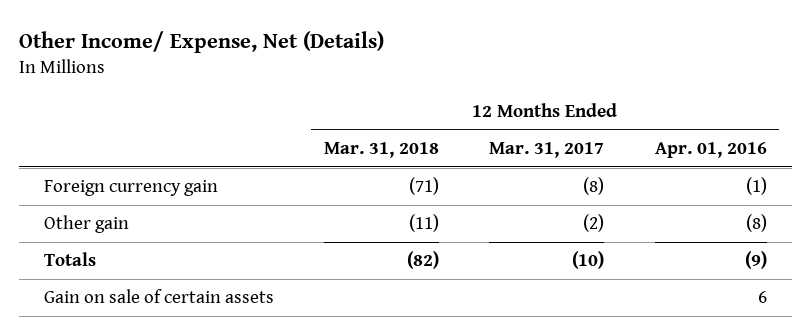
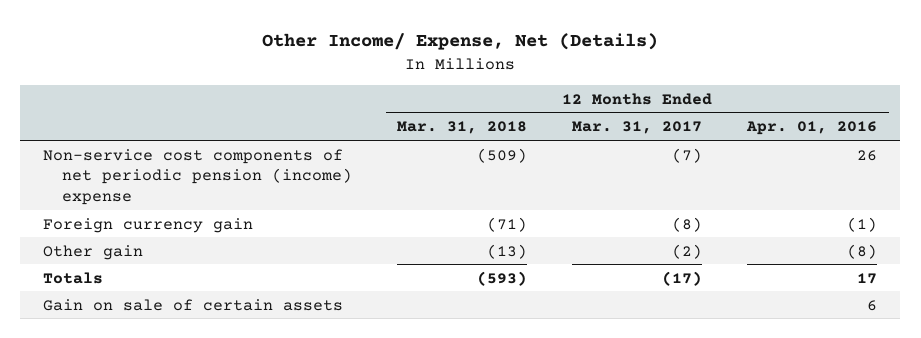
+ Non-service cost components of net periodic pension (income) expense | (509) | (7) | 26
- Other gain | (11) | (2) | (8)
- Totals | (82) | (10) | (9)
+ Other gain | (13) | (2) | (8)
+ Totals | (593) | (17) | 17

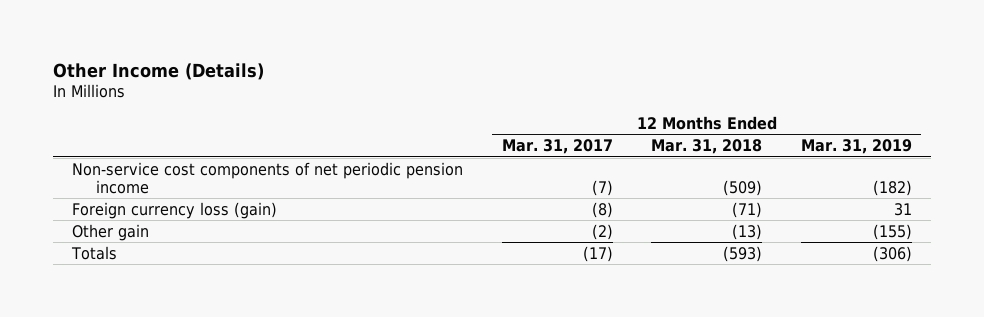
- Other Income/ Expense, Net (Details)
+ Other Income (Details)
- | 12 Months Ended Mar. 31, 2018 | 12 Months Ended Mar. 31, 2017 | 12 Months Ended Apr. 01, 2016
+ | 12 Months Ended Mar. 31, 2017 | 12 Months Ended Mar. 31, 2018 | 12 Months Ended Mar. 31, 2019
- Non-service cost components of net periodic pension (income) expense | (509) | (7) | 26
- Foreign currency gain | (71) | (8) | (1)
+ Non-service cost components of net periodic pension income | (7) | (509) | (182)
+ Foreign currency loss (gain) | (8) | (71) | 31
- Gain on sale of certain assets | | | 6

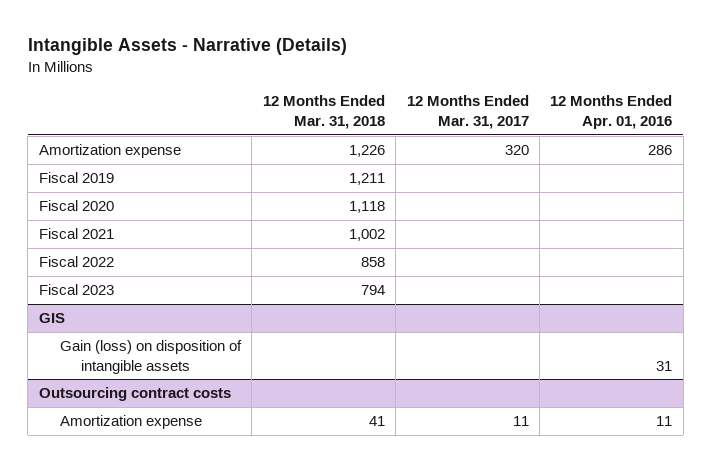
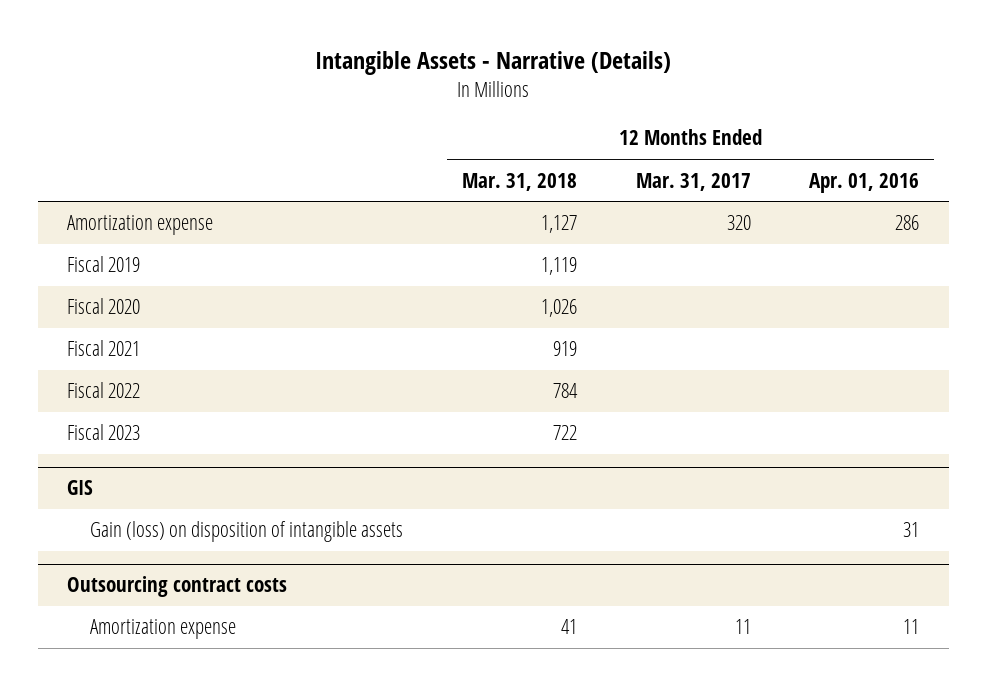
- Amortization expense | 1,226 | 320 | 286
- Fiscal 2019 | 1,211 | |
- Fiscal 2020 | 1,118 | |
- Fiscal 2021 | 1,002 | |
- Fiscal 2022 | 858 | |
- Fiscal 2023 | 794 | |
+ Amortization expense | 1,127 | 320 | 286
+ Fiscal 2019 | 1,119 | |
+ Fiscal 2020 | 1,026 | |
+ Fiscal 2021 | 919 | |
+ Fiscal 2022 | 784 | |
+ Fiscal 2023 | 722 | |

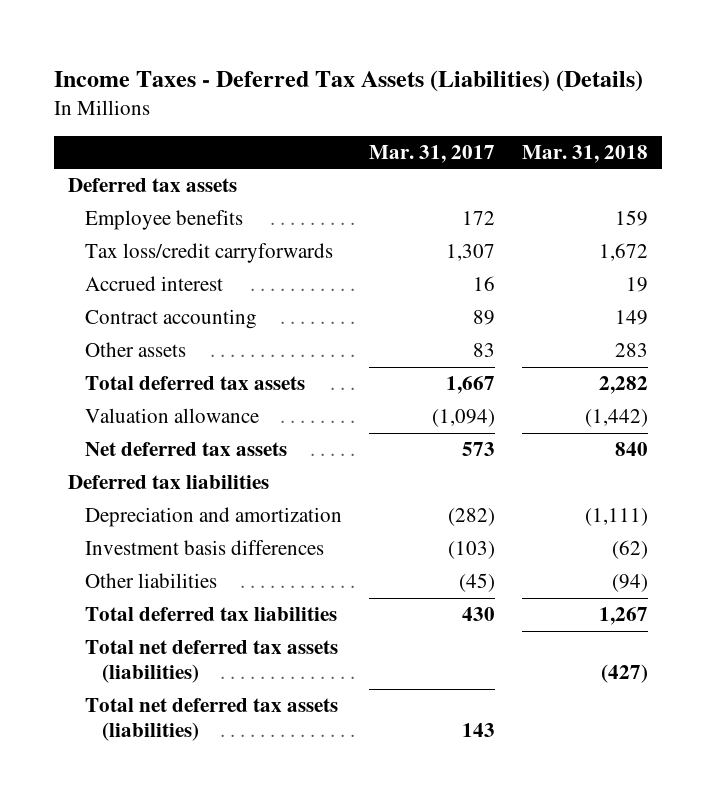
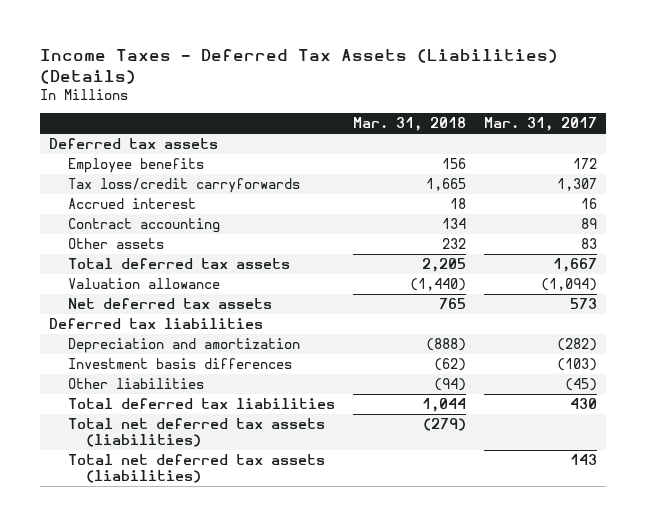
- | Mar. 31, 2017 | Mar. 31, 2018
+ | Mar. 31, 2018 | Mar. 31, 2017
- Employee benefits | 172 | 159
- Tax loss/credit carryforwards | 1,307 | 1,672
- Accrued interest | 16 | 19
- Contract accounting | 89 | 149
- Other assets | 83 | 283
- Total deferred tax assets | 1,667 | 2,282
- Valuation allowance | (1,094) | (1,442)
- Net deferred tax assets | 573 | 840
+ Employee benefits | 156 | 172
+ Tax loss/credit carryforwards | 1,665 | 1,307
+ Accrued interest | 18 | 16
+ Contract accounting | 134 | 89
+ Other assets | 232 | 83
+ Total deferred tax assets | 2,205 | 1,667
+ Valuation allowance | (1,440) | (1,094)
+ Net deferred tax assets | 765 | 573
- Depreciation and amortization | (282) | (1,111)
+ Depreciation and amortization | (888) | (282)
- Total deferred tax liabilities | 430 | 1,267
- Total net deferred tax assets (liabilities) | | (427)
+ Total deferred tax liabilities | 1,044 | 430
+ Total net deferred tax assets (liabilities) | (279) |

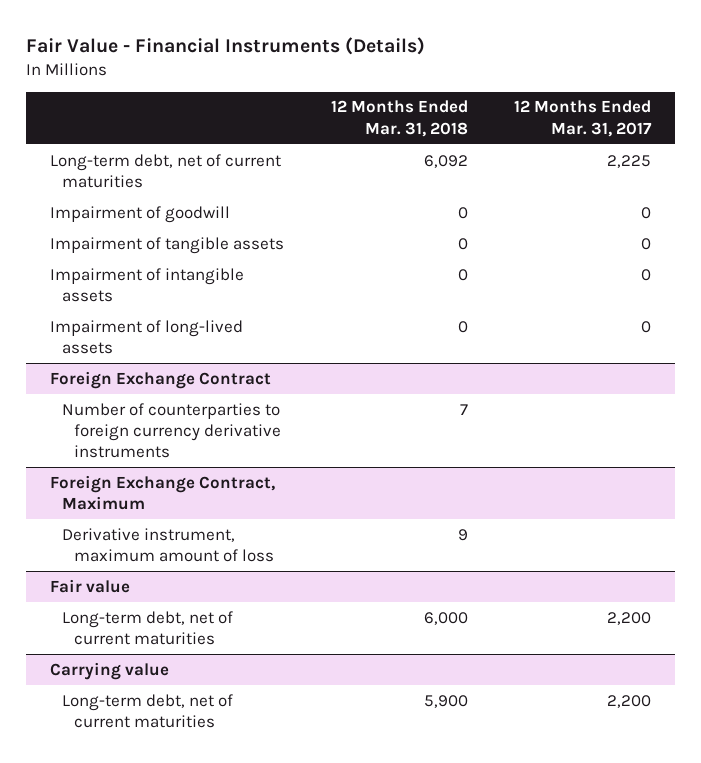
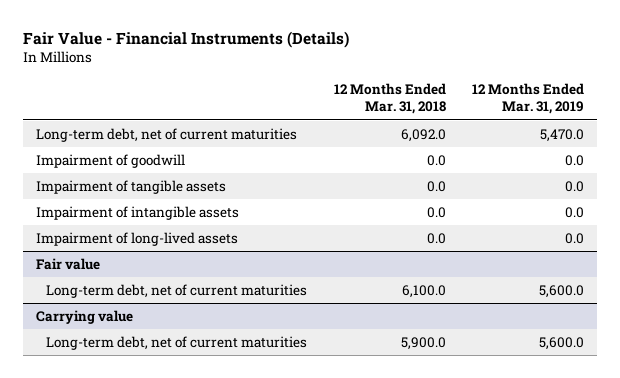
- | 12 Months Ended Mar. 31, 2018 | 12 Months Ended Mar. 31, 2017
+ | 12 Months Ended Mar. 31, 2018 | 12 Months Ended Mar. 31, 2019
- Long-term debt, net of current maturities | 6,092 | 2,225
- Impairment of goodwill | 0 | 0
- Impairment of tangible assets | 0 | 0
- Impairment of intangible assets | 0 | 0
- Impairment of long-lived assets | 0 | 0
- Foreign Exchange Contract
- Number of counterparties to foreign currency derivative instruments | 7 |
- Foreign Exchange Contract, Maximum
- Derivative instrument, maximum amount of loss | 9 |
+ Long-term debt, net of current maturities | 6,092.0 | 5,470.0
+ Impairment of goodwill | 0.0 | 0.0
+ Impairment of tangible assets | 0.0 | 0.0
+ Impairment of intangible assets | 0.0 | 0.0
+ Impairment of long-lived assets | 0.0 | 0.0
@ Fair value
- Long-term debt, net of current maturities | 6,000 | 2,200
+ Long-term debt, net of current maturities | 6,100.0 | 5,600.0
@ Carrying value
- Long-term debt, net of current maturities | 5,900 | 2,200
+ Long-term debt, net of current maturities | 5,900.0 | 5,600.0

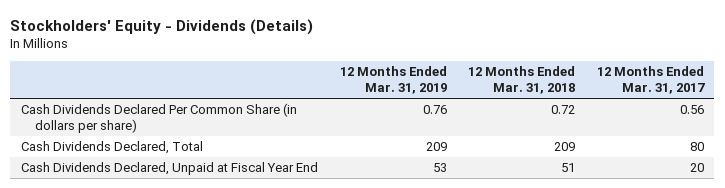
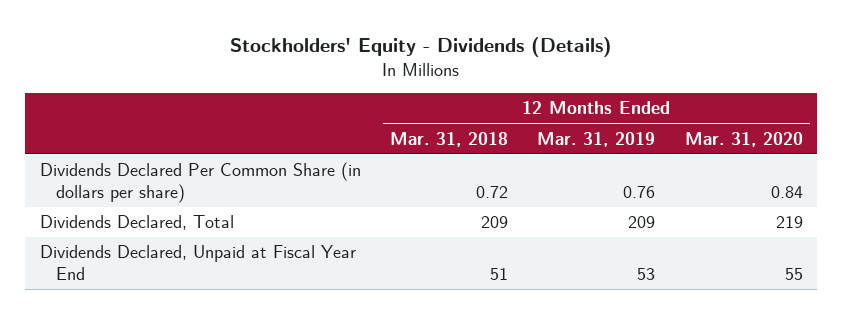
- | 12 Months Ended Mar. 31, 2019 | 12 Months Ended Mar. 31, 2018 | 12 Months Ended Mar. 31, 2017
+ | 12 Months Ended Mar. 31, 2018 | 12 Months Ended Mar. 31, 2019 | 12 Months Ended Mar. 31, 2020
- Cash Dividends Declared Per Common Share (in dollars per share) | 0.76 | 0.72 | 0.56
- Cash Dividends Declared, Total | 209 | 209 | 80
- Cash Dividends Declared, Unpaid at Fiscal Year End | 53 | 51 | 20
+ Dividends Declared Per Common Share (in dollars per share) | 0.72 | 0.76 | 0.84
+ Dividends Declared, Total | 209 | 209 | 219
+ Dividends Declared, Unpaid at Fiscal Year End | 51 | 53 | 55

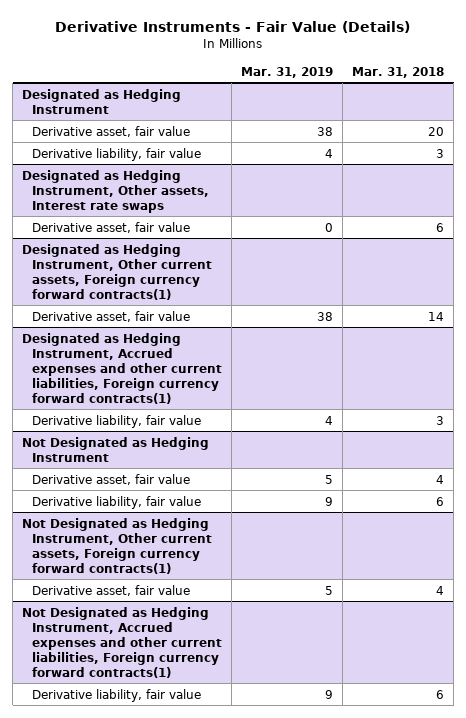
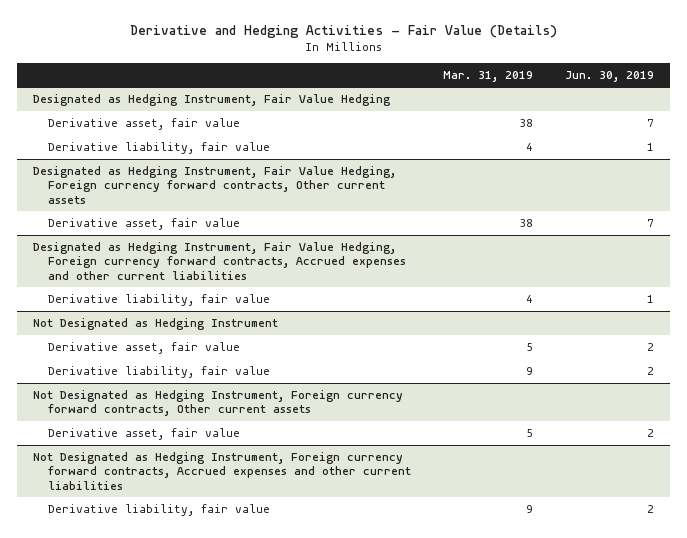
- Derivative Instruments - Fair Value (Details)
+ Derivative and Hedging Activities - Fair Value (Details)
- | Mar. 31, 2019 | Mar. 31, 2018
+ | Mar. 31, 2019 | Jun. 30, 2019
- Designated as Hedging Instrument
+ Designated as Hedging Instrument, Fair Value Hedging
- Designated as Hedging Instrument, Other assets, Interest rate swaps
- Derivative asset, fair value | 0 | 6
- Designated as Hedging Instrument, Other current assets, Foreign currency forward contracts(1)
+ Designated as Hedging Instrument, Fair Value Hedging, Foreign currency forward contracts, Other current assets
- Designated as Hedging Instrument, Accrued expenses and other current liabilities, Foreign currency forward contracts(1)
+ Designated as Hedging Instrument, Fair Value Hedging, Foreign currency forward contracts, Accrued expenses and other current liabilities
- Not Designated as Hedging Instrument, Other current assets, Foreign currency forward contracts(1)
+ Not Designated as Hedging Instrument, Foreign currency forward contracts, Other current assets
- Not Designated as Hedging Instrument, Accrued expenses and other current liabilities, Foreign currency forward contracts(1)
+ Not Designated as Hedging Instrument, Foreign currency forward contracts, Accrued expenses and other current liabilities

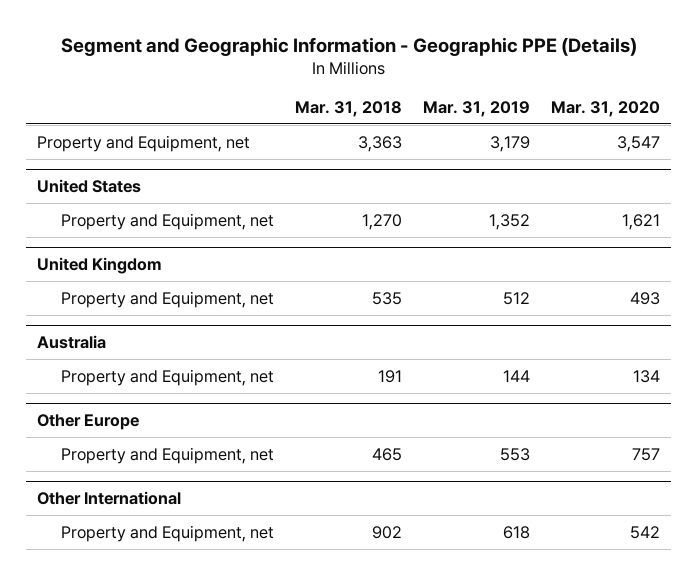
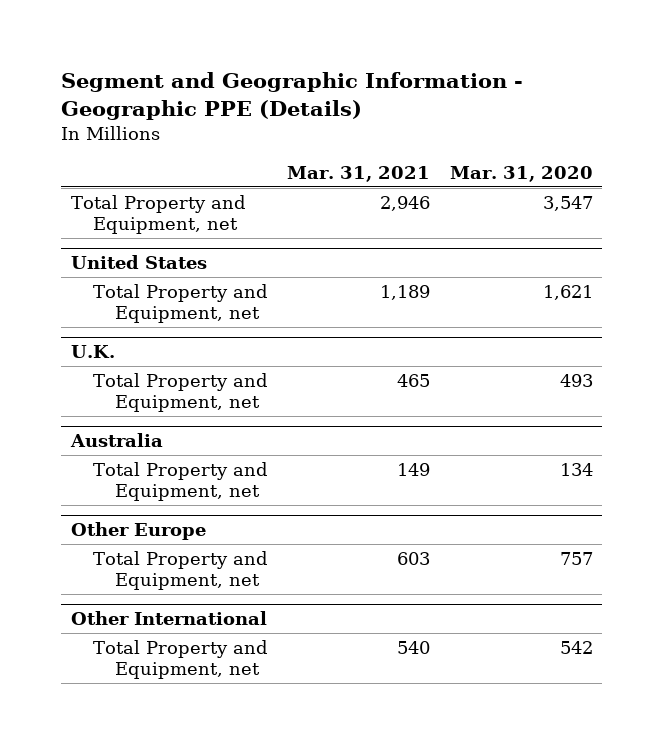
- | Mar. 31, 2018 | Mar. 31, 2019 | Mar. 31, 2020
+ | Mar. 31, 2021 | Mar. 31, 2020
- Property and Equipment, net | 3,363 | 3,179 | 3,547
+ Total Property and Equipment, net | 2,946 | 3,547
@ United States
- Property and Equipment, net | 1,270 | 1,352 | 1,621
- United Kingdom
- Property and Equipment, net | 535 | 512 | 493
@ United States
+ Total Property and Equipment, net | 1,189 | 1,621
+ U.K.
+ Total Property and Equipment, net | 465 | 493
@ Australia
- Property and Equipment, net | 191 | 144 | 134
+ Total Property and Equipment, net | 149 | 134
@ Other Europe
- Property and Equipment, net | 465 | 553 | 757
+ Total Property and Equipment, net | 603 | 757
@ Other International
- Property and Equipment, net | 902 | 618 | 542
+ Total Property and Equipment, net | 540 | 542

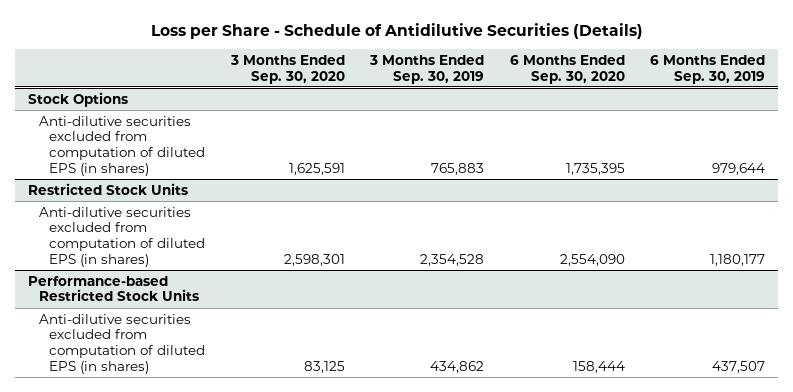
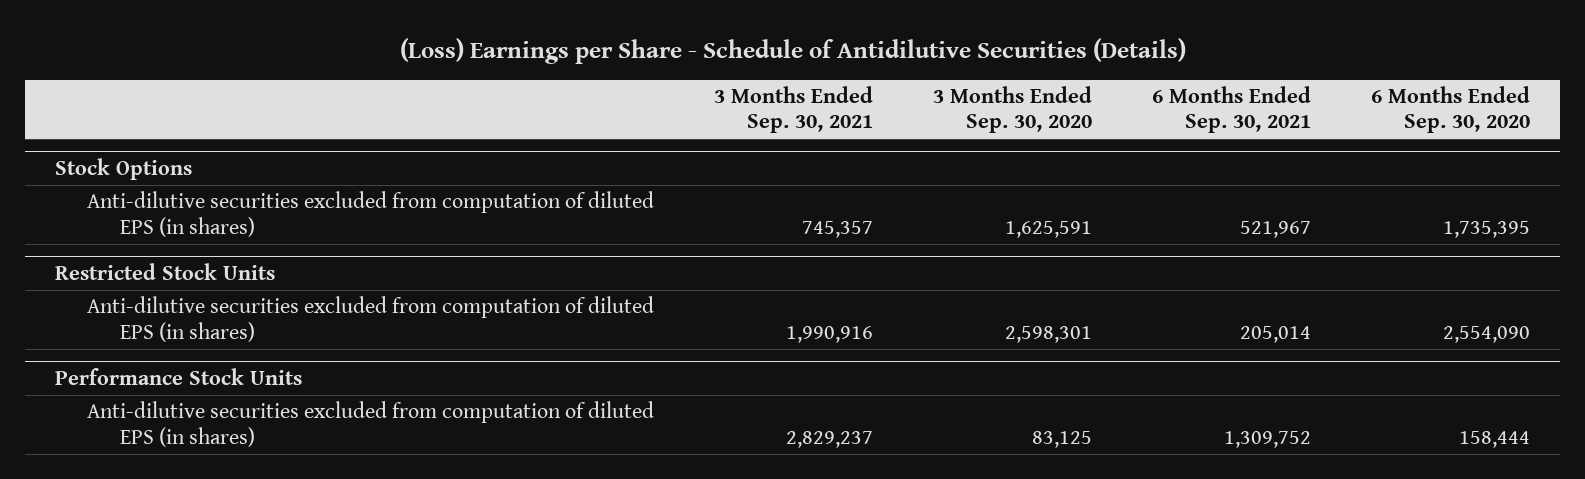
- Loss per Share - Schedule of Antidilutive Securities (Details)
+ (Loss) Earnings per Share - Schedule of Antidilutive Securities (Details)
- | 3 Months Ended Sep. 30, 2020 | 3 Months Ended Sep. 30, 2019 | 6 Months Ended Sep. 30, 2020 | 6 Months Ended Sep. 30, 2019
+ | 3 Months Ended Sep. 30, 2021 | 3 Months Ended Sep. 30, 2020 | 6 Months Ended Sep. 30, 2021 | 6 Months Ended Sep. 30, 2020
- Performance-based Restricted Stock Units
+ Performance Stock Units

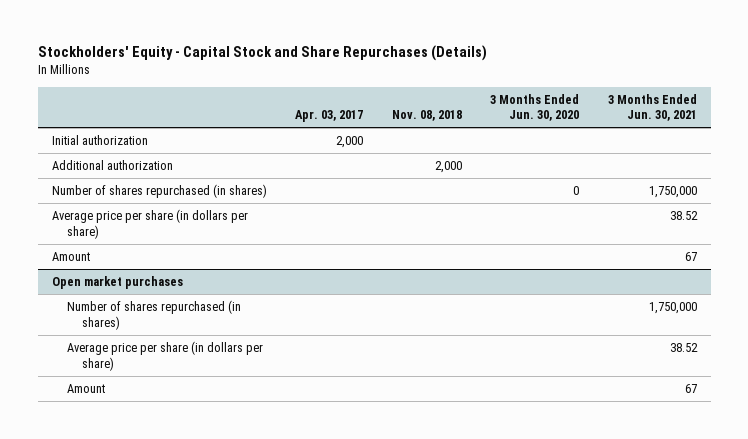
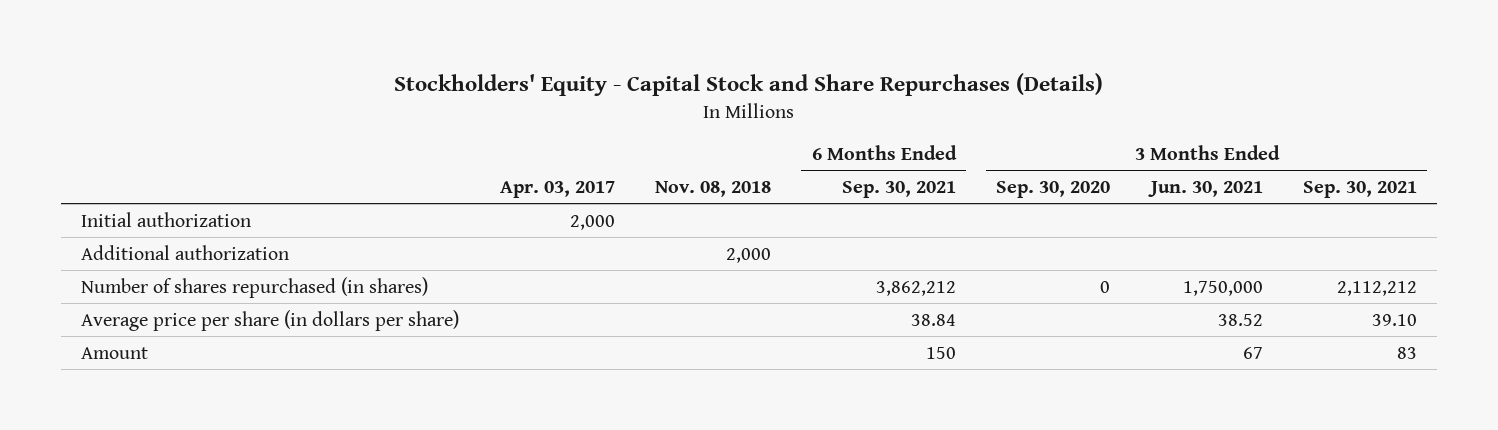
- | Apr. 03, 2017 | Nov. 08, 2018 | 3 Months Ended Jun. 30, 2020 | 3 Months Ended Jun. 30, 2021
+ | Apr. 03, 2017 | Nov. 08, 2018 | 6 Months Ended Sep. 30, 2021 | 3 Months Ended Sep. 30, 2020 | 3 Months Ended Jun. 30, 2021 | 3 Months Ended Sep. 30, 2021
- Open market purchases
- Number of shares repurchased (in shares) | | | | 1,750,000
- Average price per share (in dollars per share) | | | | 38.52
- Amount | | | | 67

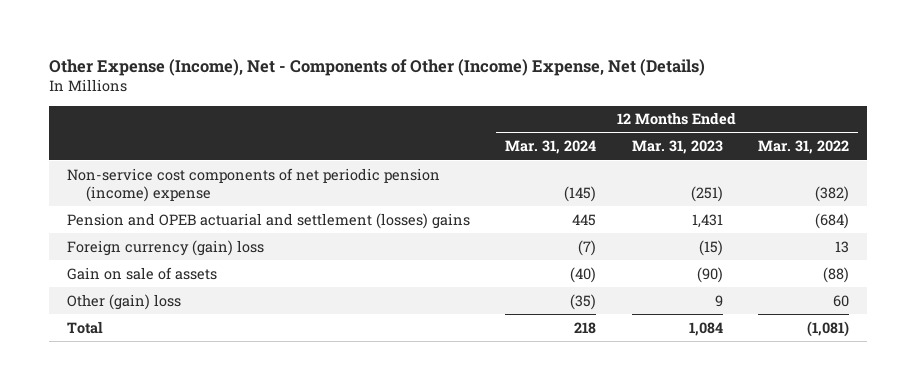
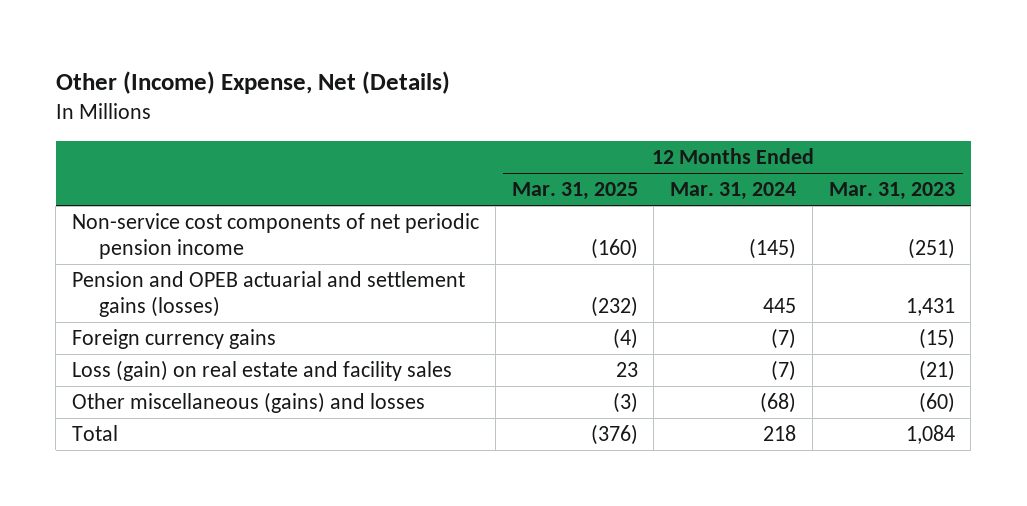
- Other Expense (Income), Net - Components of Other (Income) Expense, Net (Details)
+ Other (Income) Expense, Net (Details)
- | 12 Months Ended Mar. 31, 2024 | 12 Months Ended Mar. 31, 2023 | 12 Months Ended Mar. 31, 2022
+ | 12 Months Ended Mar. 31, 2025 | 12 Months Ended Mar. 31, 2024 | 12 Months Ended Mar. 31, 2023
- Non-service cost components of net periodic pension (income) expense | (145) | (251) | (382)
- Pension and OPEB actuarial and settlement (losses) gains | 445 | 1,431 | (684)
- Foreign currency (gain) loss | (7) | (15) | 13
- Gain on sale of assets | (40) | (90) | (88)
- Other (gain) loss | (35) | 9 | 60
+ Non-service cost components of net periodic pension income | (160) | (145) | (251)
+ Pension and OPEB actuarial and settlement gains (losses) | (232) | 445 | 1,431
+ Foreign currency gains | (4) | (7) | (15)
+ Loss (gain) on real estate and facility sales | 23 | (7) | (21)
+ Other miscellaneous (gains) and losses | (3) | (68) | (60)

